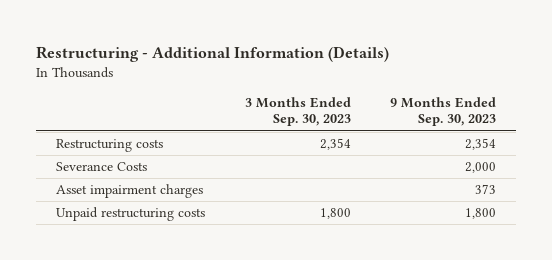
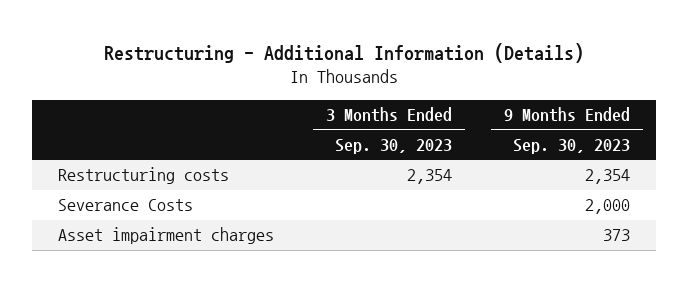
- Unpaid restructuring costs | 1,800 | 1,800

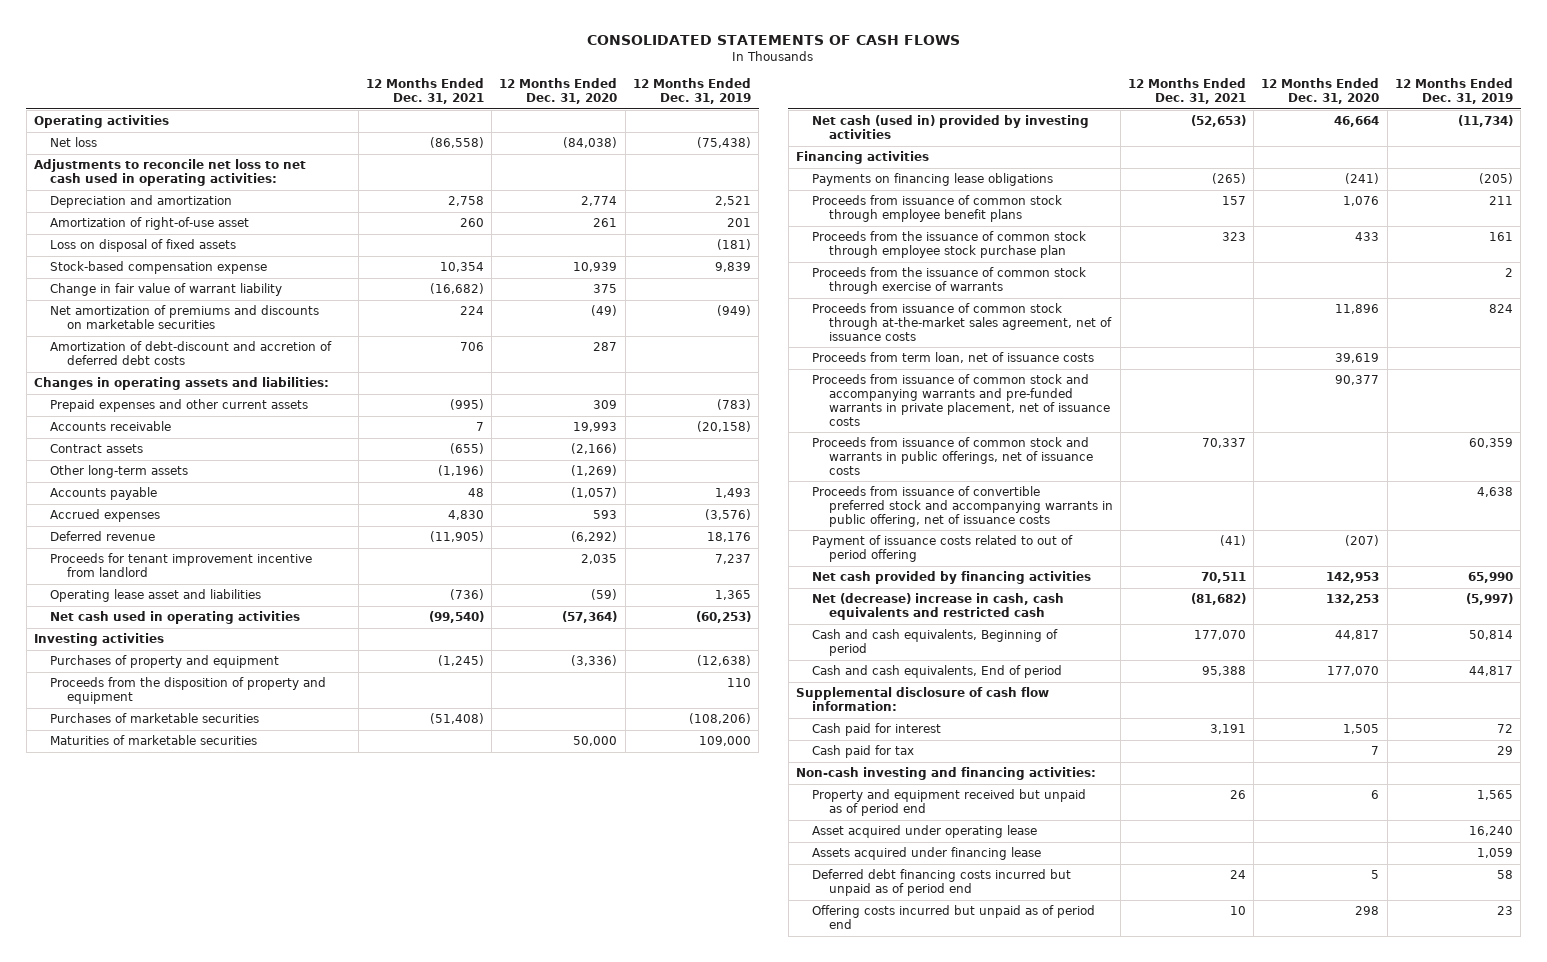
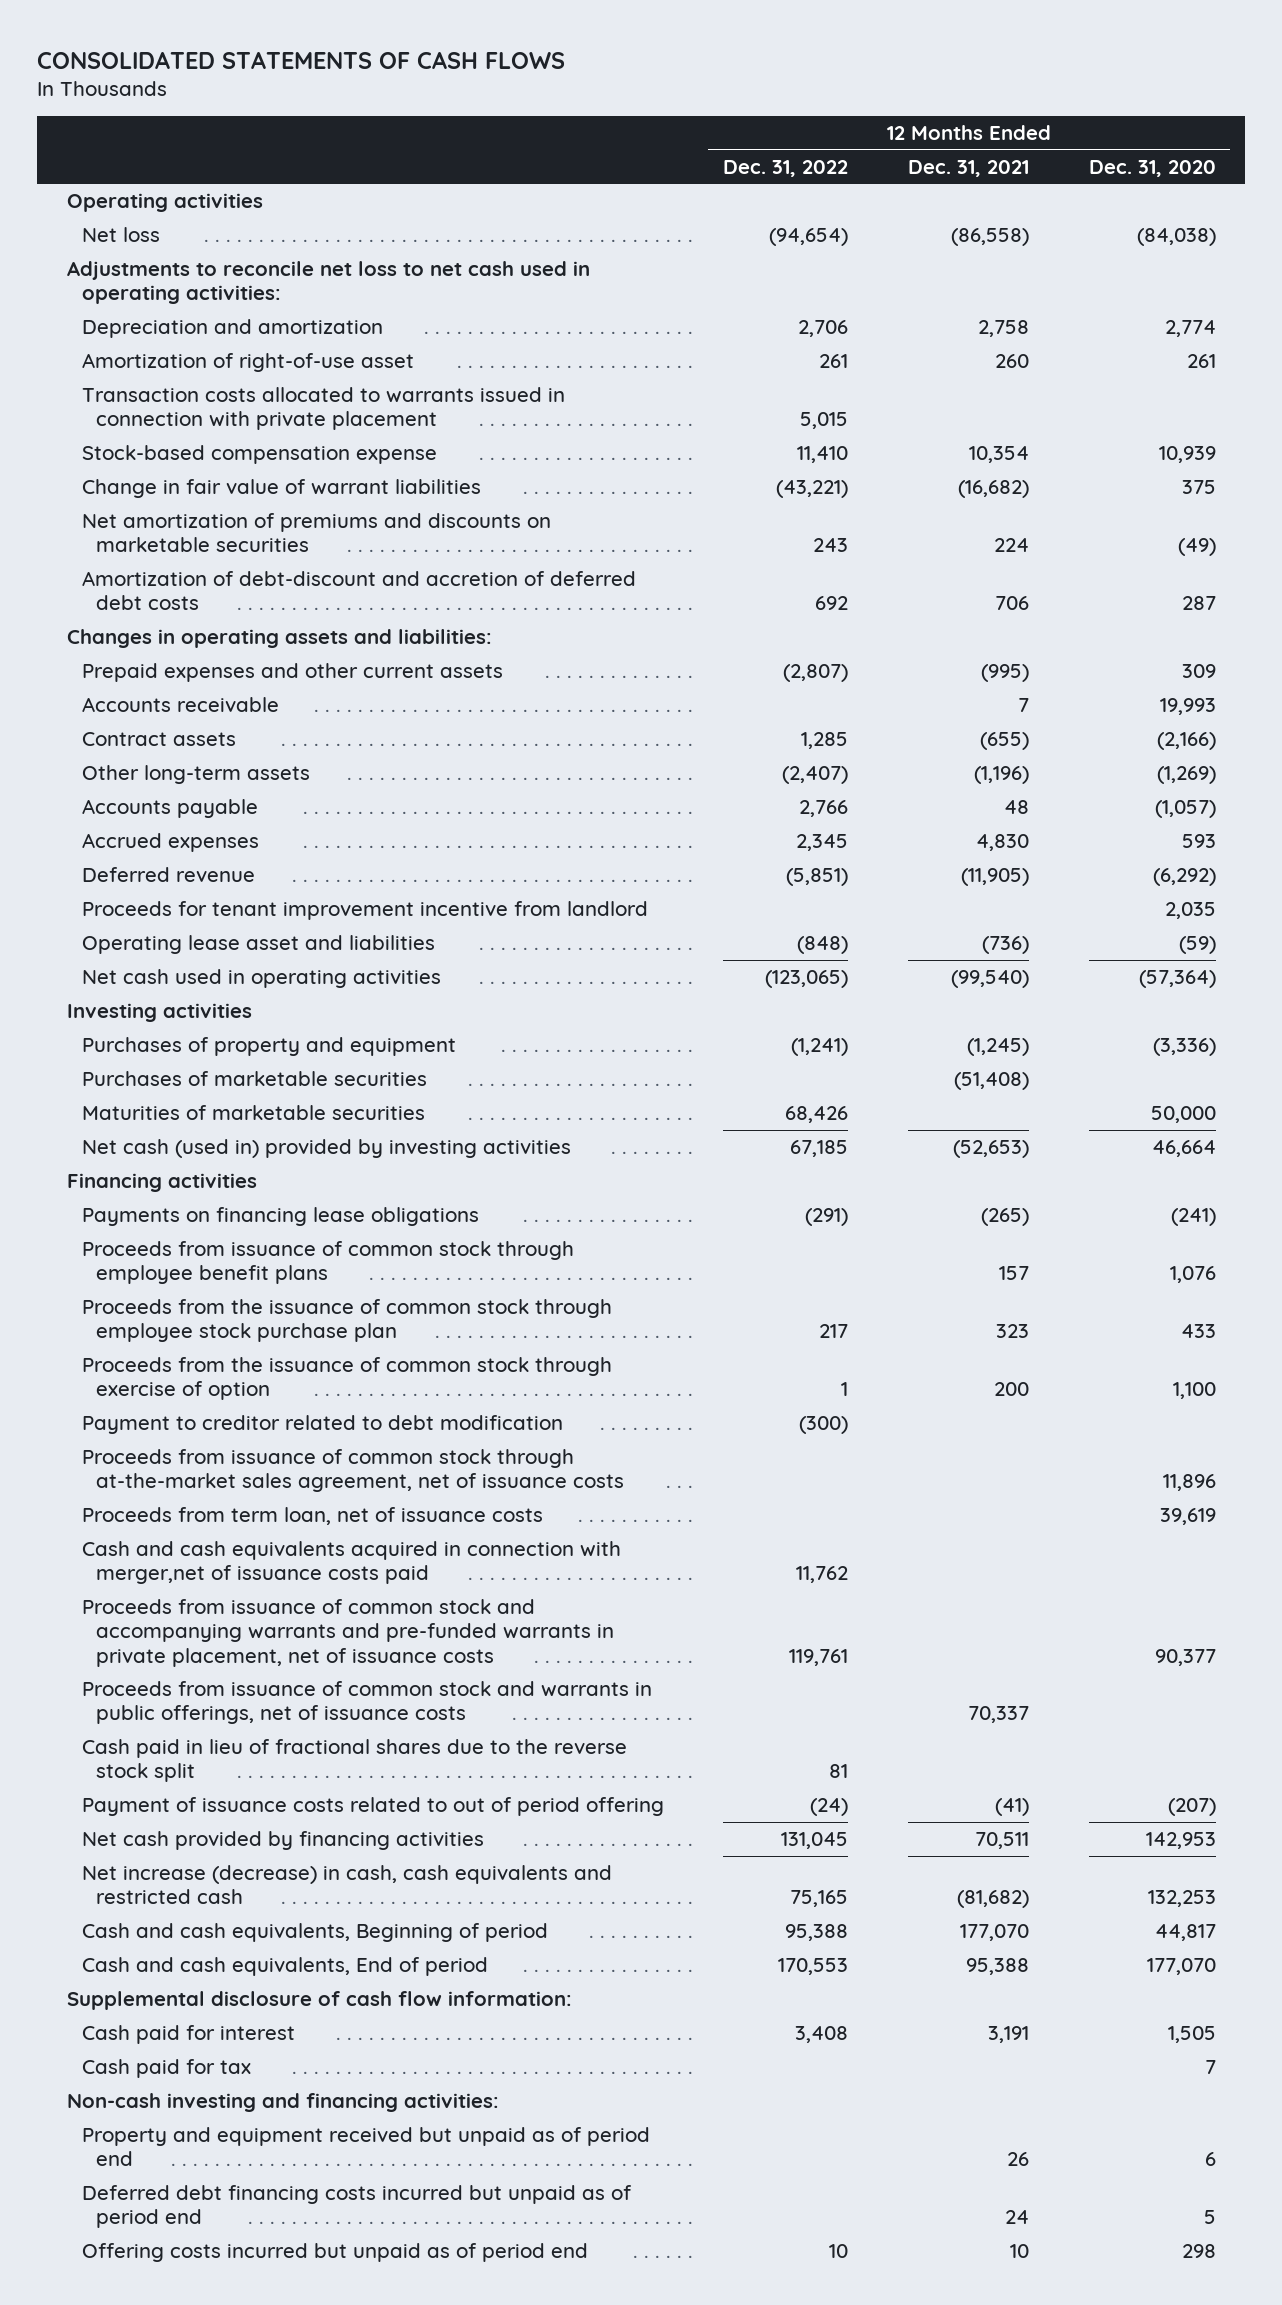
- | 12 Months Ended Dec. 31, 2021 | 12 Months Ended Dec. 31, 2020 | 12 Months Ended Dec. 31, 2019
+ | 12 Months Ended Dec. 31, 2022 | 12 Months Ended Dec. 31, 2021 | 12 Months Ended Dec. 31, 2020
- Loss on disposal of fixed assets | | | (181)
+ Transaction costs allocated to warrants issued in connection with private placement | 5,015 | |
- Change in fair value of warrant liability | (16,682) | 375 |
+ Change in fair value of warrant liabilities | (43,221) | (16,682) | 375
- Proceeds from the disposition of property and equipment | | | 110
- Proceeds from the issuance of common stock through exercise of warrants | | | 2
+ Proceeds from the issuance of common stock through exercise of option | 1 | 200 | 1,100
+ Payment to creditor related to debt modification | (300) | |
+ Cash and cash equivalents acquired in connection with merger,net of issuance costs paid | 11,762 | |
- Proceeds from issuance of convertible preferred stock and accompanying warrants in public offering, net of issuance costs | | | 4,638
+ Cash paid in lieu of fractional shares due to the reverse stock split | 81 | |
- Net (decrease) increase in cash, cash equivalents and restricted cash | (81,682) | 132,253 | (5,997)
+ Net increase (decrease) in cash, cash equivalents and restricted cash | 75,165 | (81,682) | 132,253
- Asset acquired under operating lease | | | 16,240
- Assets acquired under financing lease | | | 1,059

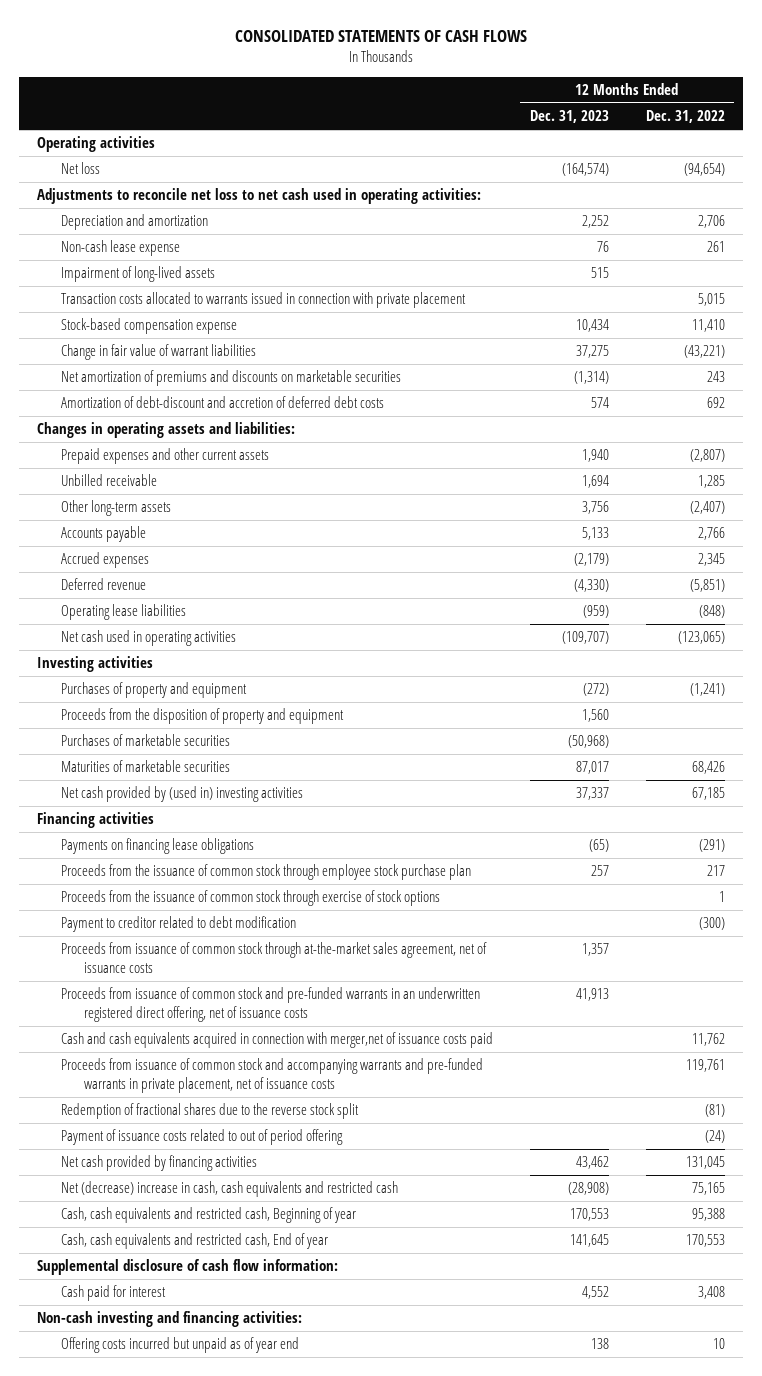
- | 12 Months Ended Dec. 31, 2022 | 12 Months Ended Dec. 31, 2021 | 12 Months Ended Dec. 31, 2020
+ | 12 Months Ended Dec. 31, 2023 | 12 Months Ended Dec. 31, 2022
- Amortization of right-of-use asset | 261 | 260 | 261
+ Non-cash lease expense | 76 | 261
+ Impairment of long-lived assets | 515 |
- Accounts receivable | | 7 | 19,993
- Contract assets | 1,285 | (655) | (2,166)
+ Unbilled receivable | 1,694 | 1,285
- Proceeds for tenant improvement incentive from landlord | | | 2,035
- Operating lease asset and liabilities | (848) | (736) | (59)
+ Operating lease liabilities | (959) | (848)
+ Proceeds from the disposition of property and equipment | 1,560 |
- Net cash (used in) provided by investing activities | 67,185 | (52,653) | 46,664
+ Net cash provided by (used in) investing activities | 37,337 | 67,185
- Proceeds from issuance of common stock through employee benefit plans | | 157 | 1,076
- Proceeds from the issuance of common stock through exercise of option | 1 | 200 | 1,100
+ Proceeds from the issuance of common stock through exercise of stock options | | 1
- Proceeds from term loan, net of issuance costs | | | 39,619
+ Proceeds from issuance of common stock and pre-funded warrants in an underwritten registered direct offering, net of issuance costs | 41,913 |
- Proceeds from issuance of common stock and warrants in public offerings, net of issuance costs | | 70,337 |
- Cash paid in lieu of fractional shares due to the reverse stock split | 81 | |
+ Redemption of fractional shares due to the reverse stock split | | (81)
- Net increase (decrease) in cash, cash equivalents and restricted cash | 75,165 | (81,682) | 132,253
- Cash and cash equivalents, Beginning of period | 95,388 | 177,070 | 44,817
- Cash and cash equivalents, End of period | 170,553 | 95,388 | 177,070
+ Net (decrease) increase in cash, cash equivalents and restricted cash | (28,908) | 75,165
+ Cash, cash equivalents and restricted cash, Beginning of year | 170,553 | 95,388
+ Cash, cash equivalents and restricted cash, End of year | 141,645 | 170,553
- Cash paid for tax | | | 7
- Property and equipment received but unpaid as of period end | | 26 | 6
- Deferred debt financing costs incurred but unpaid as of period end | | 24 | 5
- Offering costs incurred but unpaid as of period end | 10 | 10 | 298
+ Offering costs incurred but unpaid as of year end | 138 | 10

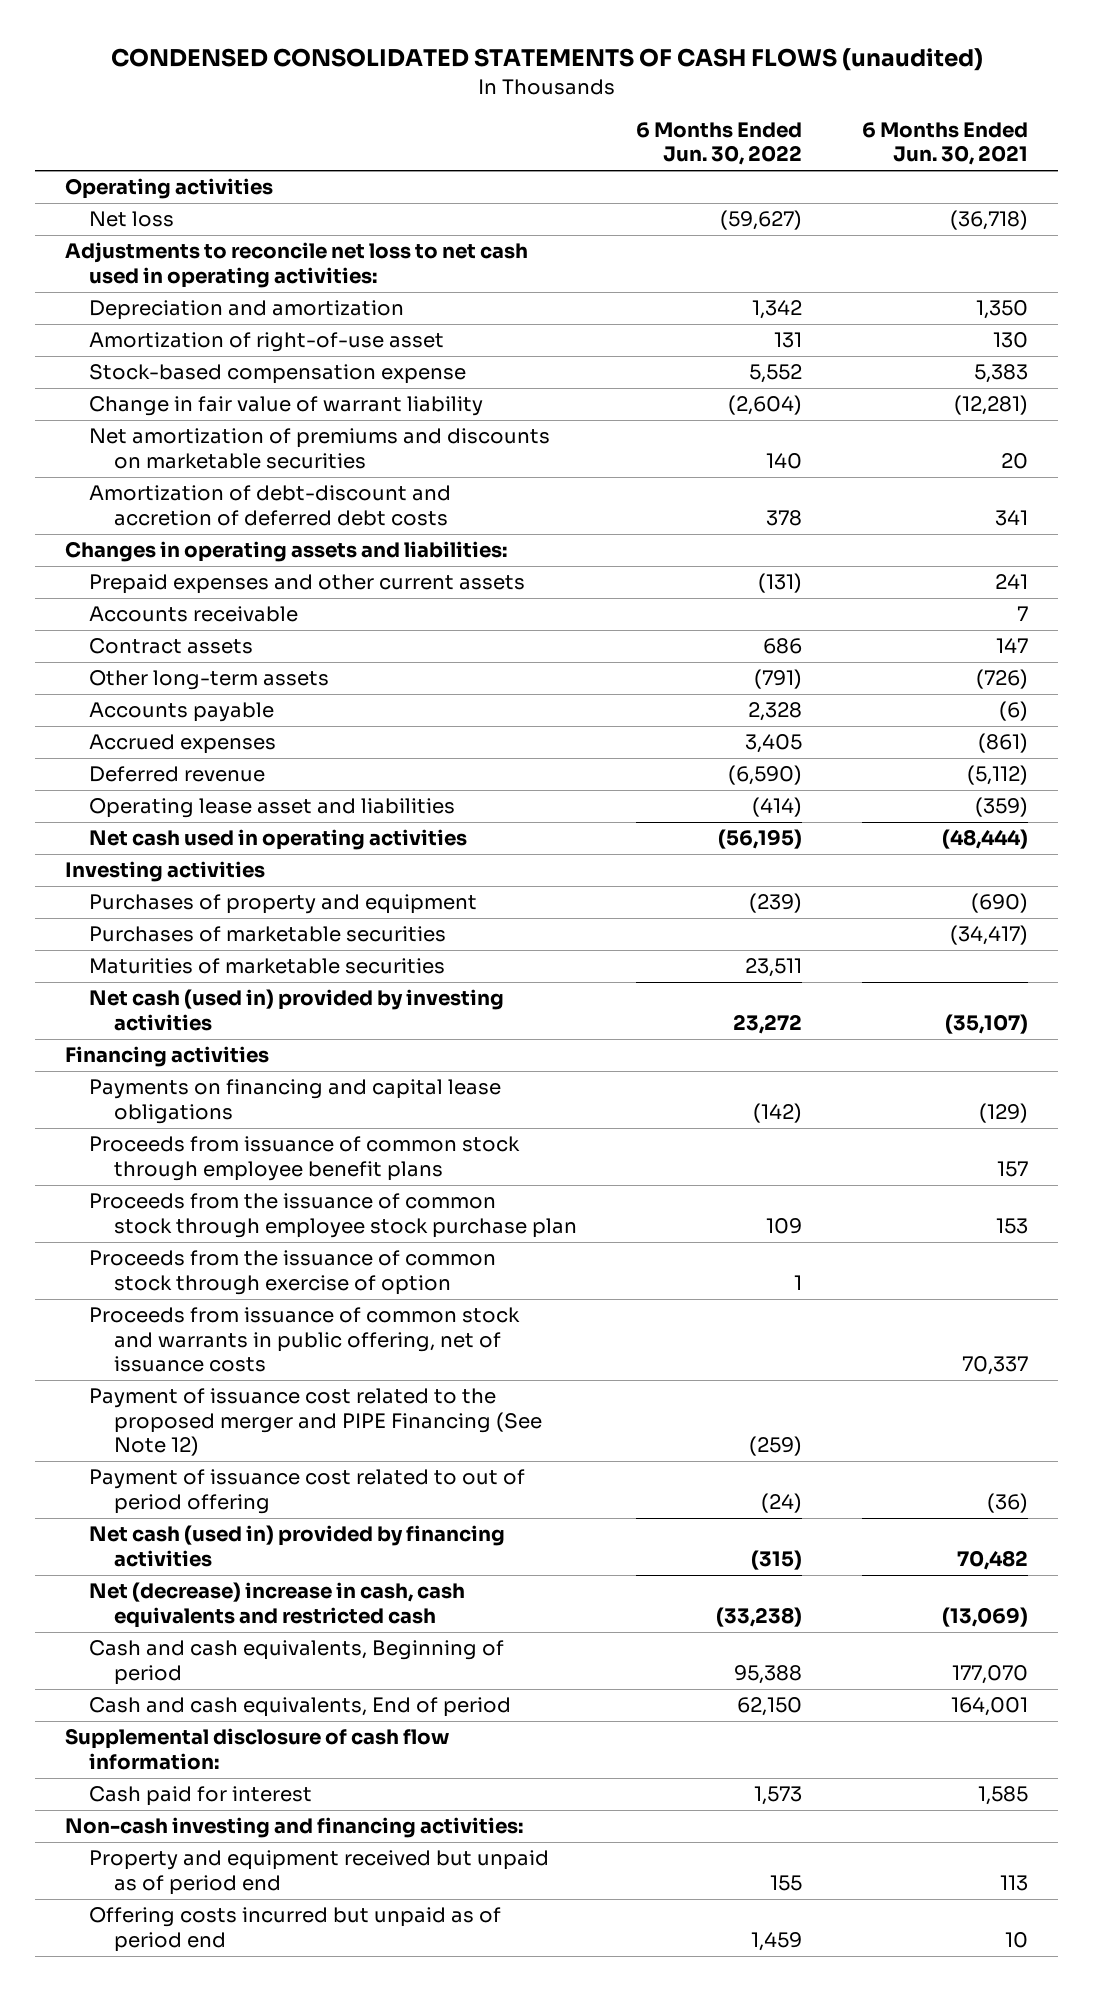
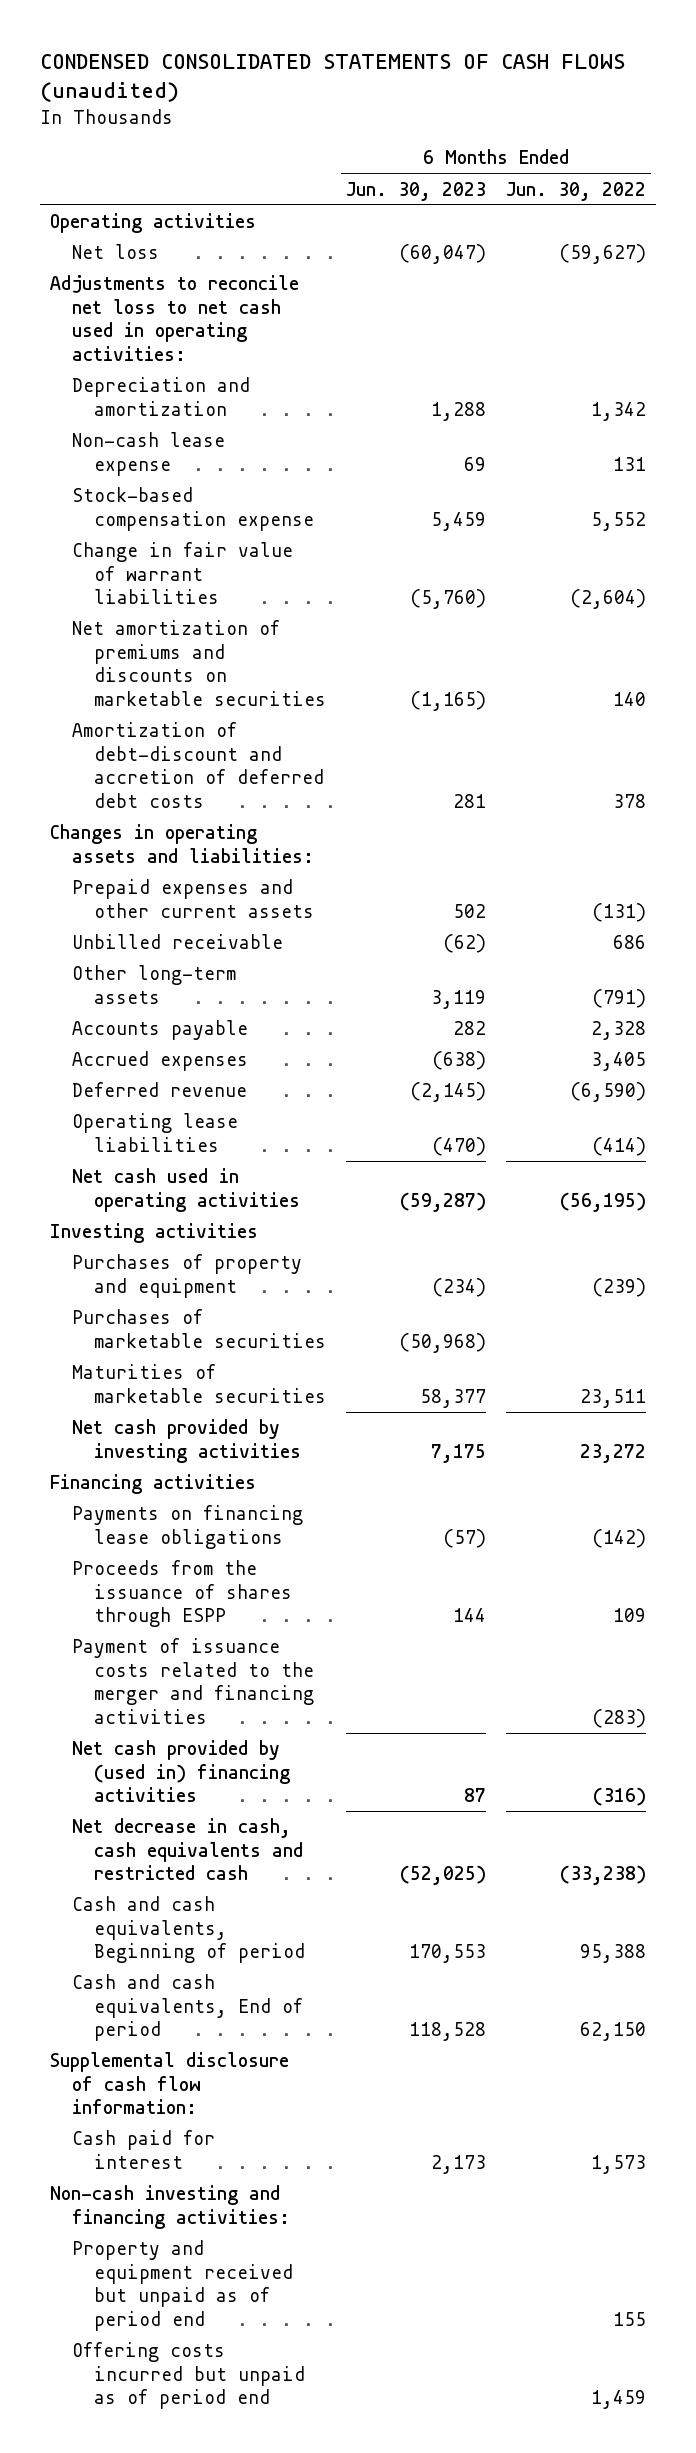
- | 6 Months Ended Jun. 30, 2022 | 6 Months Ended Jun. 30, 2021
+ | 6 Months Ended Jun. 30, 2023 | 6 Months Ended Jun. 30, 2022
- Amortization of right-of-use asset | 131 | 130
+ Non-cash lease expense | 69 | 131
- Change in fair value of warrant liability | (2,604) | (12,281)
+ Change in fair value of warrant liabilities | (5,760) | (2,604)
- Accounts receivable | | 7
- Contract assets | 686 | 147
+ Unbilled receivable | (62) | 686
- Operating lease asset and liabilities | (414) | (359)
+ Operating lease liabilities | (470) | (414)
- Net cash (used in) provided by investing activities | 23,272 | (35,107)
+ Net cash provided by investing activities | 7,175 | 23,272
- Payments on financing and capital lease obligations | (142) | (129)
- Proceeds from issuance of common stock through employee benefit plans | | 157
- Proceeds from the issuance of common stock through employee stock purchase plan | 109 | 153
- Proceeds from the issuance of common stock through exercise of option | 1 |
- Proceeds from issuance of common stock and warrants in public offering, net of issuance costs | | 70,337
- Payment of issuance cost related to the proposed merger and PIPE Financing (See Note 12) | (259) |
- Payment of issuance cost related to out of period offering | (24) | (36)
- Net cash (used in) provided by financing activities | (315) | 70,482
- Net (decrease) increase in cash, cash equivalents and restricted cash | (33,238) | (13,069)
+ Payments on financing lease obligations | (57) | (142)
+ Proceeds from the issuance of shares through ESPP | 144 | 109
+ Payment of issuance costs related to the merger and financing activities | | (283)
+ Net cash provided by (used in) financing activities | 87 | (316)
+ Net decrease in cash, cash equivalents and restricted cash | (52,025) | (33,238)

